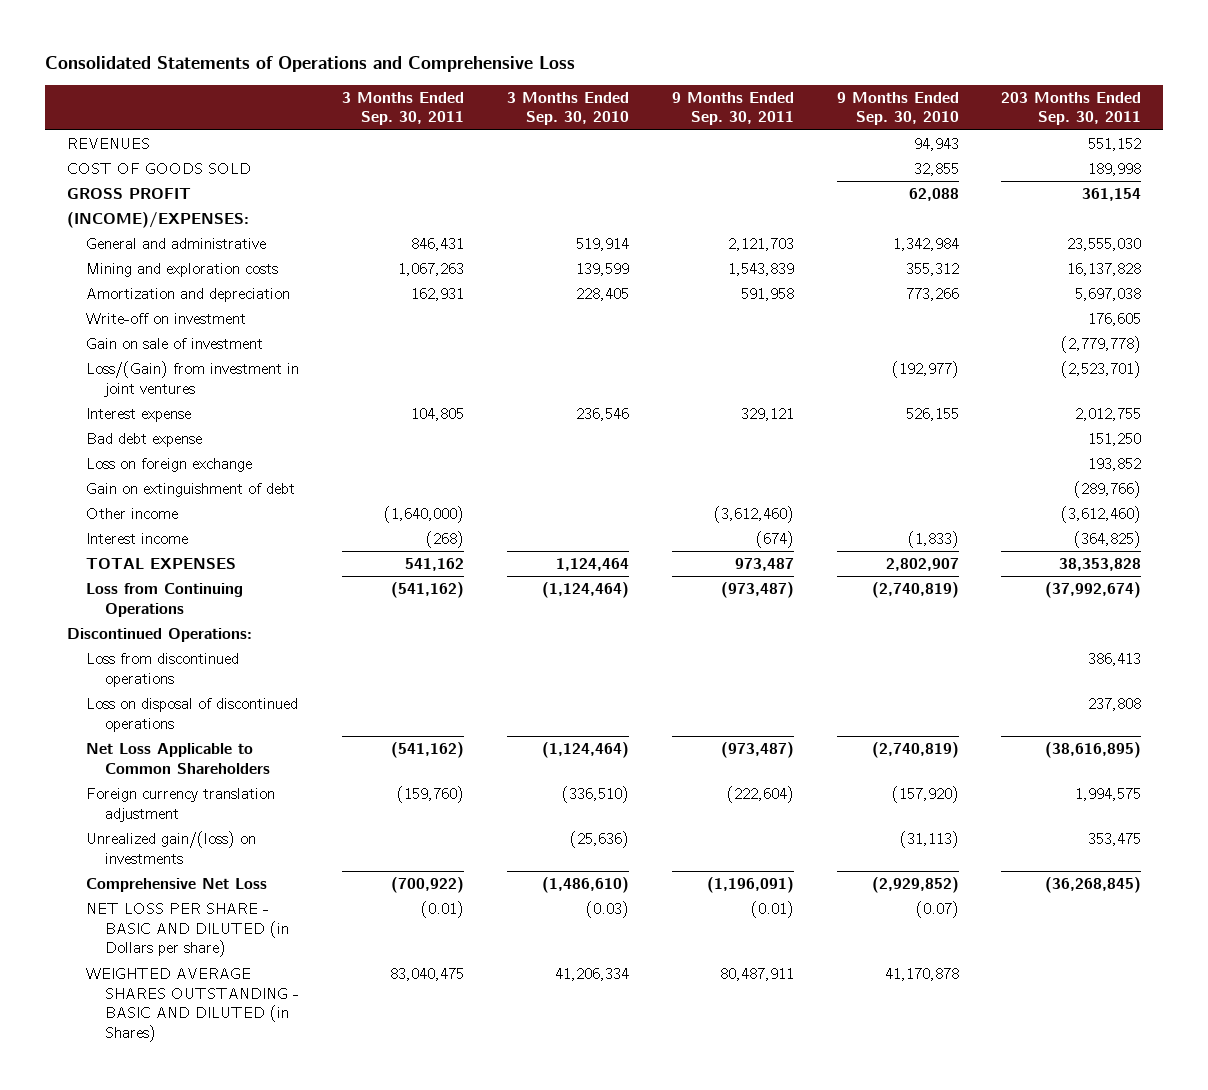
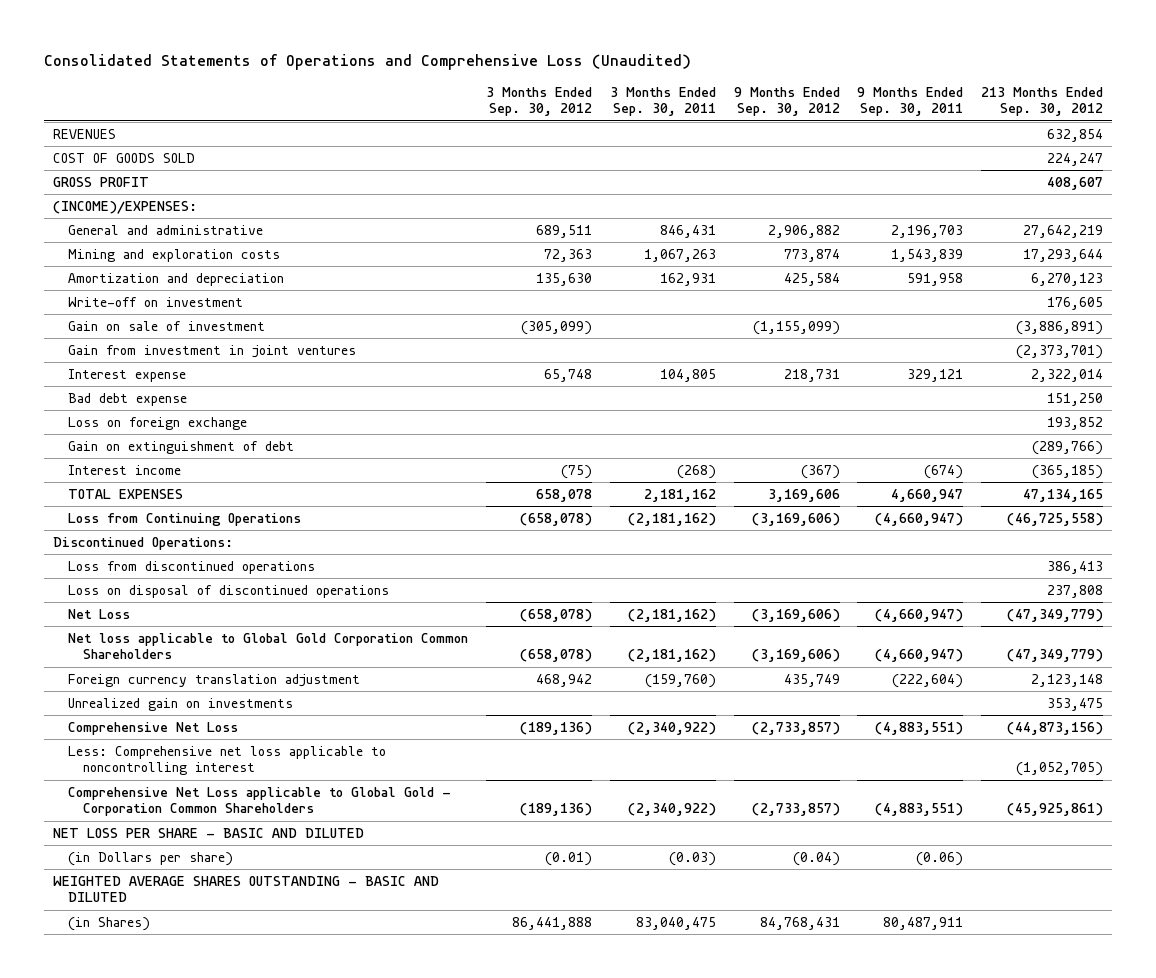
- Consolidated Statements of Operations and Comprehensive Loss
+ Consolidated Statements of Operations and Comprehensive Loss (Unaudited)
- | 3 Months Ended Sep. 30, 2011 | 3 Months Ended Sep. 30, 2010 | 9 Months Ended Sep. 30, 2011 | 9 Months Ended Sep. 30, 2010 | 203 Months Ended Sep. 30, 2011
+ | 3 Months Ended Sep. 30, 2012 | 3 Months Ended Sep. 30, 2011 | 9 Months Ended Sep. 30, 2012 | 9 Months Ended Sep. 30, 2011 | 213 Months Ended Sep. 30, 2012
- General and administrative | 846,431 | 519,914 | 2,121,703 | 1,342,984 | 23,555,030
+ General and administrative | 689,511 | 846,431 | 2,906,882 | 2,196,703 | 27,642,219
- Loss/(Gain) from investment in joint ventures | | | | (192,977) | (2,523,701)
+ Gain from investment in joint ventures | | | | | (2,373,701)
- Other income | (1,640,000) | | (3,612,460) | | (3,612,460)
- TOTAL EXPENSES | 541,162 | 1,124,464 | 973,487 | 2,802,907 | 38,353,828
- Loss from Continuing Operations | (541,162) | (1,124,464) | (973,487) | (2,740,819) | (37,992,674)
+ TOTAL EXPENSES | 658,078 | 2,181,162 | 3,169,606 | 4,660,947 | 47,134,165
+ Loss from Continuing Operations | (658,078) | (2,181,162) | (3,169,606) | (4,660,947) | (46,725,558)
- Net Loss Applicable to Common Shareholders | (541,162) | (1,124,464) | (973,487) | (2,740,819) | (38,616,895)
+ Net Loss | (658,078) | (2,181,162) | (3,169,606) | (4,660,947) | (47,349,779)
+ Net loss applicable to Global Gold Corporation Common Shareholders | (658,078) | (2,181,162) | (3,169,606) | (4,660,947) | (47,349,779)
- Unrealized gain/(loss) on investments | | (25,636) | | (31,113) | 353,475
- Comprehensive Net Loss | (700,922) | (1,486,610) | (1,196,091) | (2,929,852) | (36,268,845)
- NET LOSS PER SHARE - BASIC AND DILUTED (in Dollars per share) | (0.01) | (0.03) | (0.01) | (0.07) |
- WEIGHTED AVERAGE SHARES OUTSTANDING - BASIC AND DILUTED (in Shares) | 83,040,475 | 41,206,334 | 80,487,911 | 41,170,878 |
+ Unrealized gain on investments | | | | | 353,475
+ Comprehensive Net Loss | (189,136) | (2,340,922) | (2,733,857) | (4,883,551) | (44,873,156)
+ Less: Comprehensive net loss applicable to noncontrolling interest | | | | | (1,052,705)
+ Comprehensive Net Loss applicable to Global Gold - Corporation Common Shareholders | (189,136) | (2,340,922) | (2,733,857) | (4,883,551) | (45,925,861)
+ NET LOSS PER SHARE - BASIC AND DILUTED
+ (in Dollars per share) | (0.01) | (0.03) | (0.04) | (0.06) |
+ WEIGHTED AVERAGE SHARES OUTSTANDING - BASIC AND DILUTED
+ (in Shares) | 86,441,888 | 83,040,475 | 84,768,431 | 80,487,911 |

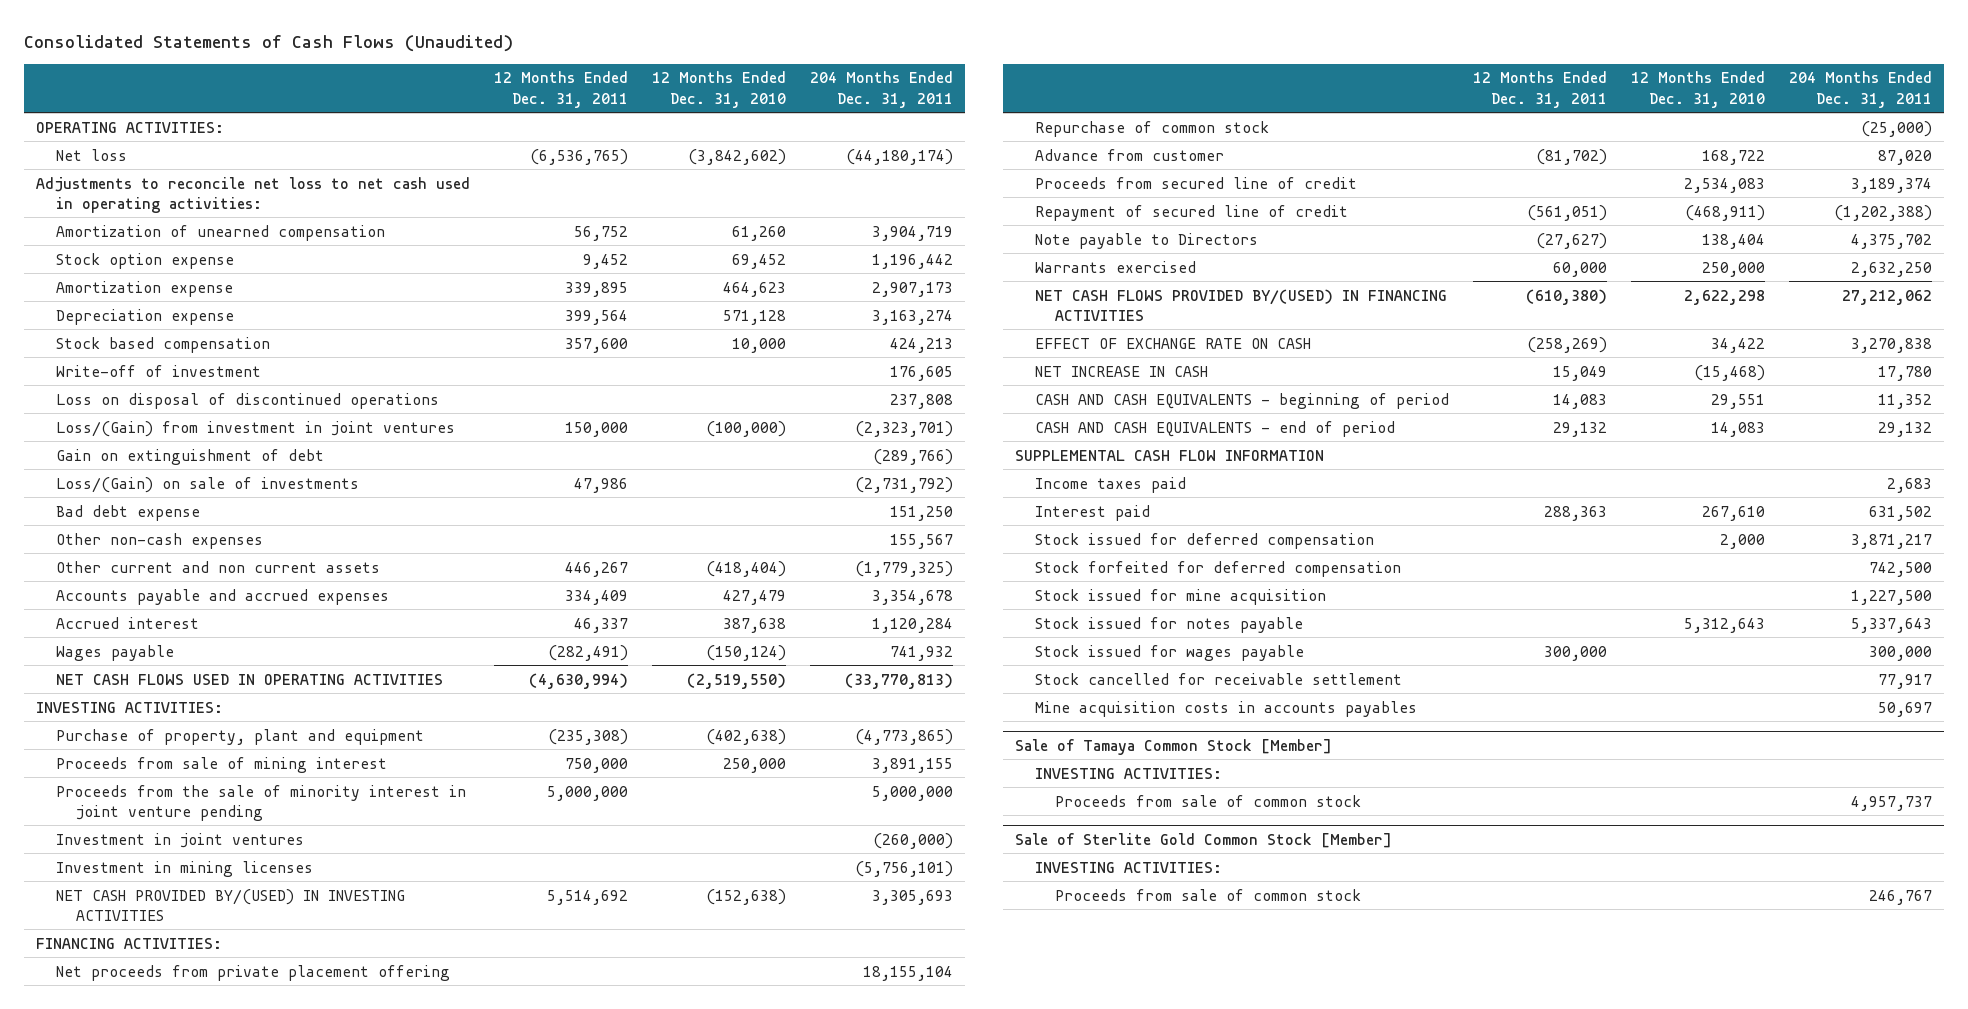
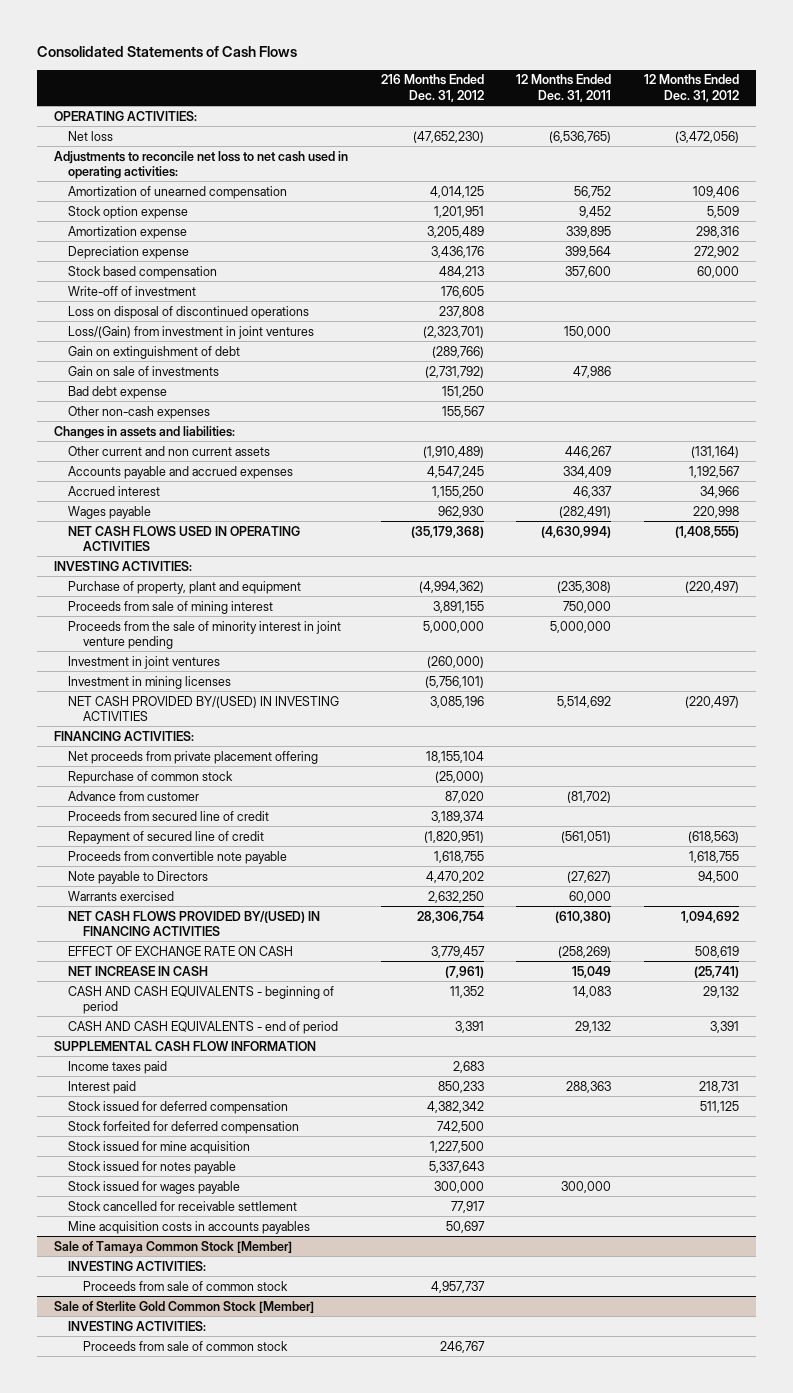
- Consolidated Statements of Cash Flows (Unaudited)
+ Consolidated Statements of Cash Flows
- | 12 Months Ended Dec. 31, 2011 | 12 Months Ended Dec. 31, 2010 | 204 Months Ended Dec. 31, 2011
+ | 216 Months Ended Dec. 31, 2012 | 12 Months Ended Dec. 31, 2011 | 12 Months Ended Dec. 31, 2012
- Loss/(Gain) on sale of investments | 47,986 | | (2,731,792)
+ Gain on sale of investments | (2,731,792) | 47,986 |
+ Changes in assets and liabilities:
+ Proceeds from convertible note payable | 1,618,755 | | 1,618,755

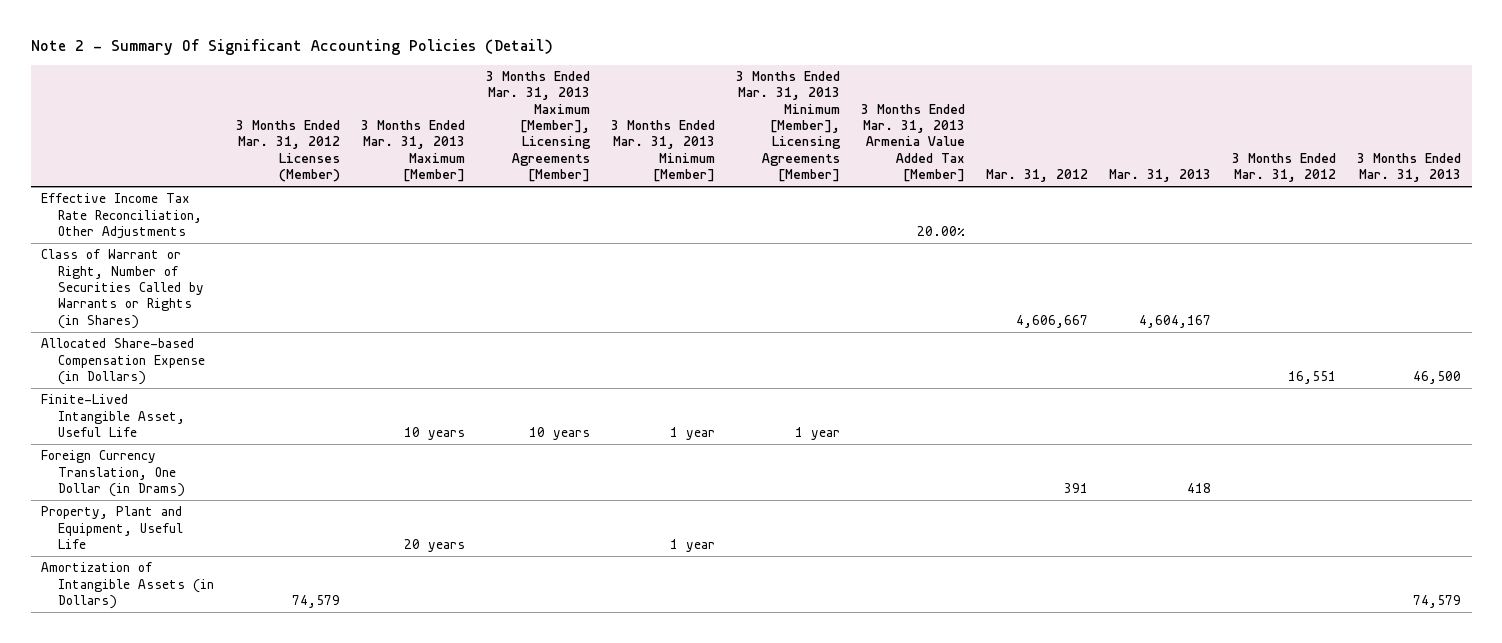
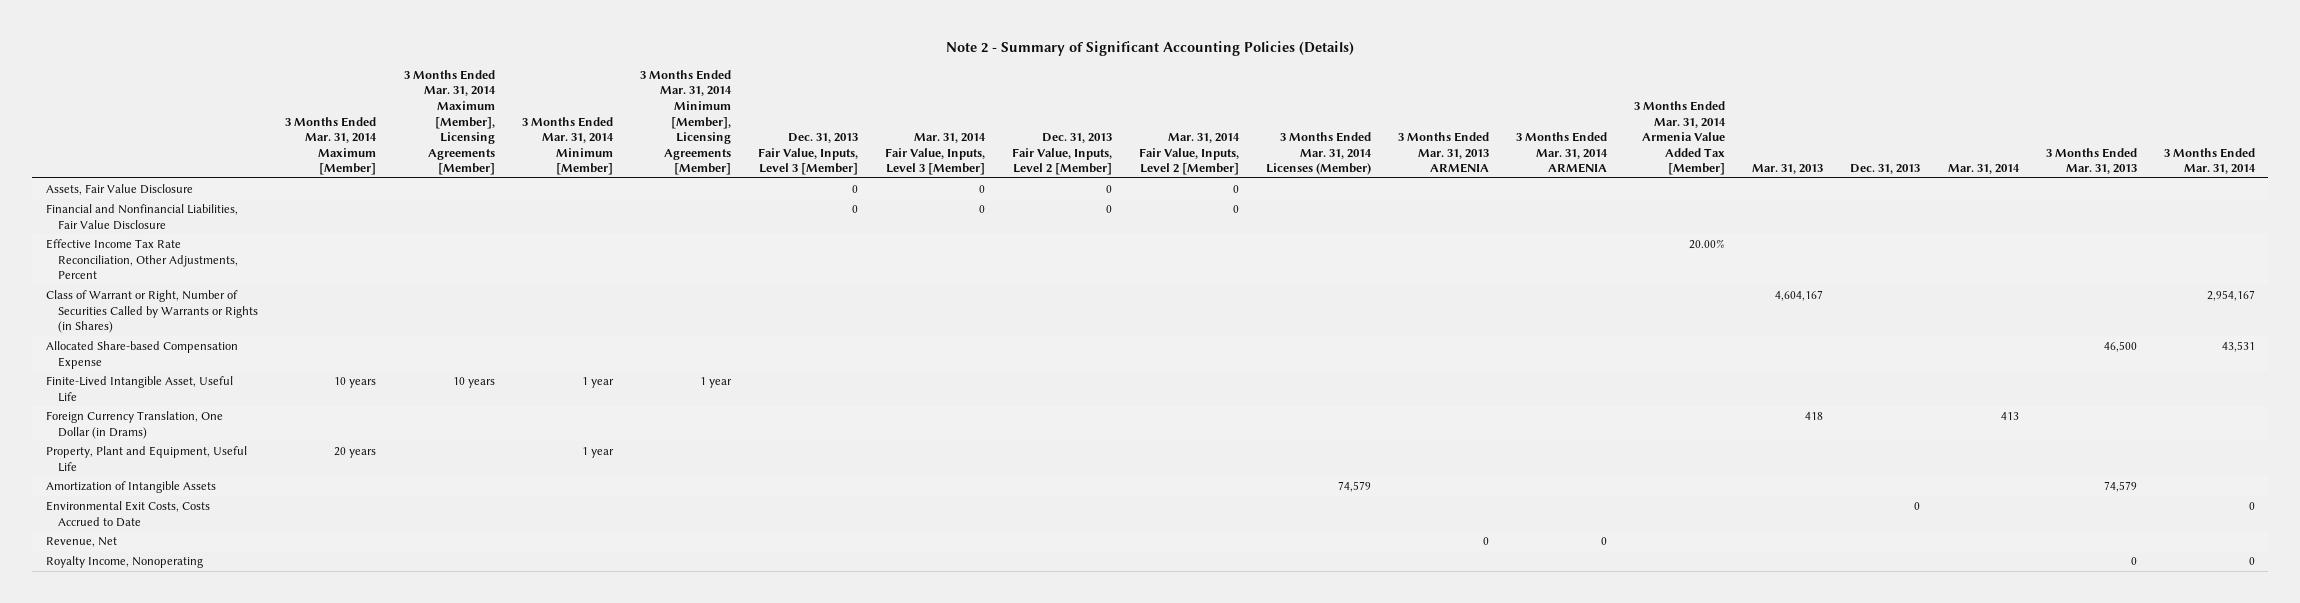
- Note 2 - Summary Of Significant Accounting Policies (Detail)
+ Note 2 - Summary of Significant Accounting Policies (Details)
- | 3 Months Ended Mar. 31, 2012 Licenses (Member) | 3 Months Ended Mar. 31, 2013 Maximum [Member] | 3 Months Ended Mar. 31, 2013 Maximum [Member], Licensing Agreements [Member] | 3 Months Ended Mar. 31, 2013 Minimum [Member] | 3 Months Ended Mar. 31, 2013 Minimum [Member], Licensing Agreements [Member] | 3 Months Ended Mar. 31, 2013 Armenia Value Added Tax [Member] | Mar. 31, 2012 | Mar. 31, 2013 | 3 Months Ended Mar. 31, 2012 | 3 Months Ended Mar. 31, 2013
+ | 3 Months Ended Mar. 31, 2014 Maximum [Member] | 3 Months Ended Mar. 31, 2014 Maximum [Member], Licensing Agreements [Member] | 3 Months Ended Mar. 31, 2014 Minimum [Member] | 3 Months Ended Mar. 31, 2014 Minimum [Member], Licensing Agreements [Member] | Dec. 31, 2013 Fair Value, Inputs, Level 3 [Member] | Mar. 31, 2014 Fair Value, Inputs, Level 3 [Member] | Dec. 31, 2013 Fair Value, Inputs, Level 2 [Member] | Mar. 31, 2014 Fair Value, Inputs, Level 2 [Member] | 3 Months Ended Mar. 31, 2014 Licenses (Member) | 3 Months Ended Mar. 31, 2013 ARMENIA | 3 Months Ended Mar. 31, 2014 ARMENIA | 3 Months Ended Mar. 31, 2014 Armenia Value Added Tax [Member] | Mar. 31, 2013 | Dec. 31, 2013 | Mar. 31, 2014 | 3 Months Ended Mar. 31, 2013 | 3 Months Ended Mar. 31, 2014
- Effective Income Tax Rate Reconciliation, Other Adjustments | | | | | | 20.00% | | | |
+ Assets, Fair Value Disclosure | | | | | 0 | 0 | 0 | 0 | | | | | | | | |
+ Financial and Nonfinancial Liabilities, Fair Value Disclosure | | | | | 0 | 0 | 0 | 0 | | | | | | | | |
+ Effective Income Tax Rate Reconciliation, Other Adjustments, Percent | | | | | | | | | | | | 20.00% | | | | |
- Allocated Share-based Compensation Expense (in Dollars) | | | | | | | | | 16,551 | 46,500
+ Allocated Share-based Compensation Expense | | | | | | | | | | | | | | | | 46,500 | 43,531
- Amortization of Intangible Assets (in Dollars) | 74,579 | | | | | | | | | 74,579
+ Amortization of Intangible Assets | | | | | | | | | 74,579 | | | | | | | 74,579 |
+ Environmental Exit Costs, Costs Accrued to Date | | | | | | | | | | | | | | 0 | | | 0
+ Revenue, Net | | | | | | | | | | 0 | 0 | | | | | |
+ Royalty Income, Nonoperating | | | | | | | | | | | | | | | | 0 | 0

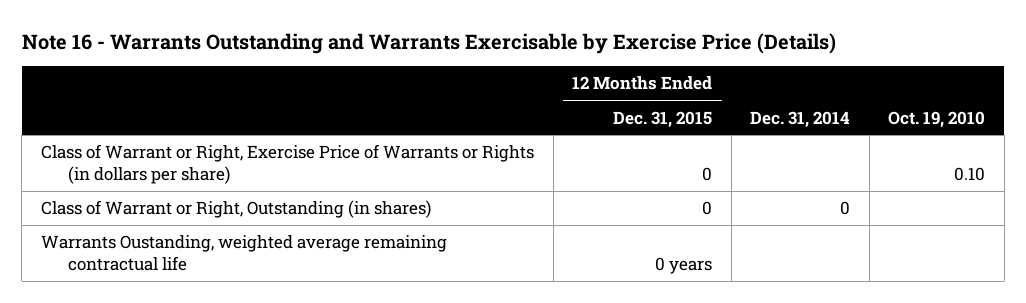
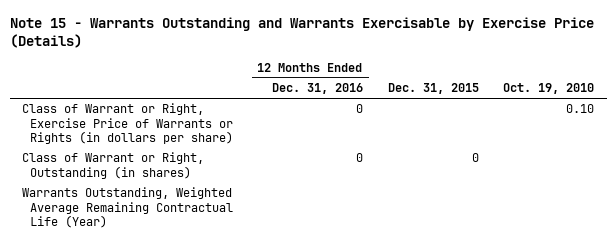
- Note 16 - Warrants Outstanding and Warrants Exercisable by Exercise Price (Details)
+ Note 15 - Warrants Outstanding and Warrants Exercisable by Exercise Price (Details)
- | 12 Months Ended Dec. 31, 2015 | Dec. 31, 2014 | Oct. 19, 2010
+ | 12 Months Ended Dec. 31, 2016 | Dec. 31, 2015 | Oct. 19, 2010
- Warrants Oustanding, weighted average remaining contractual life | 0 years | |
+ Warrants Outstanding, Weighted Average Remaining Contractual Life (Year)

